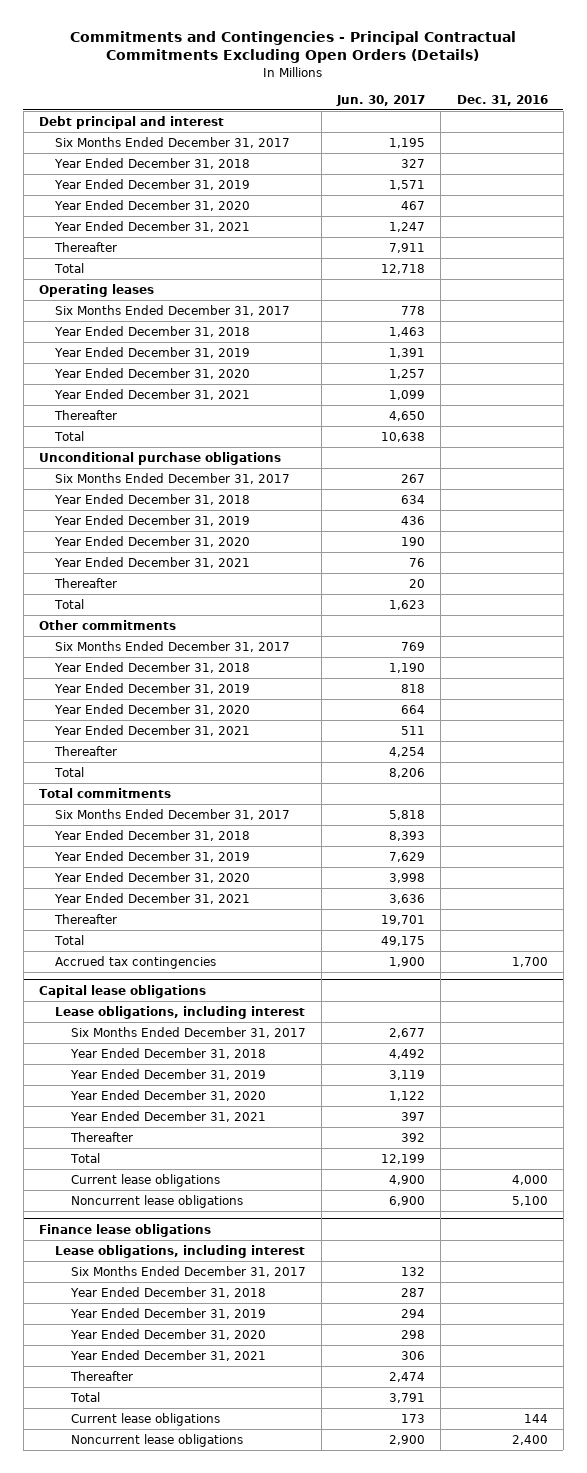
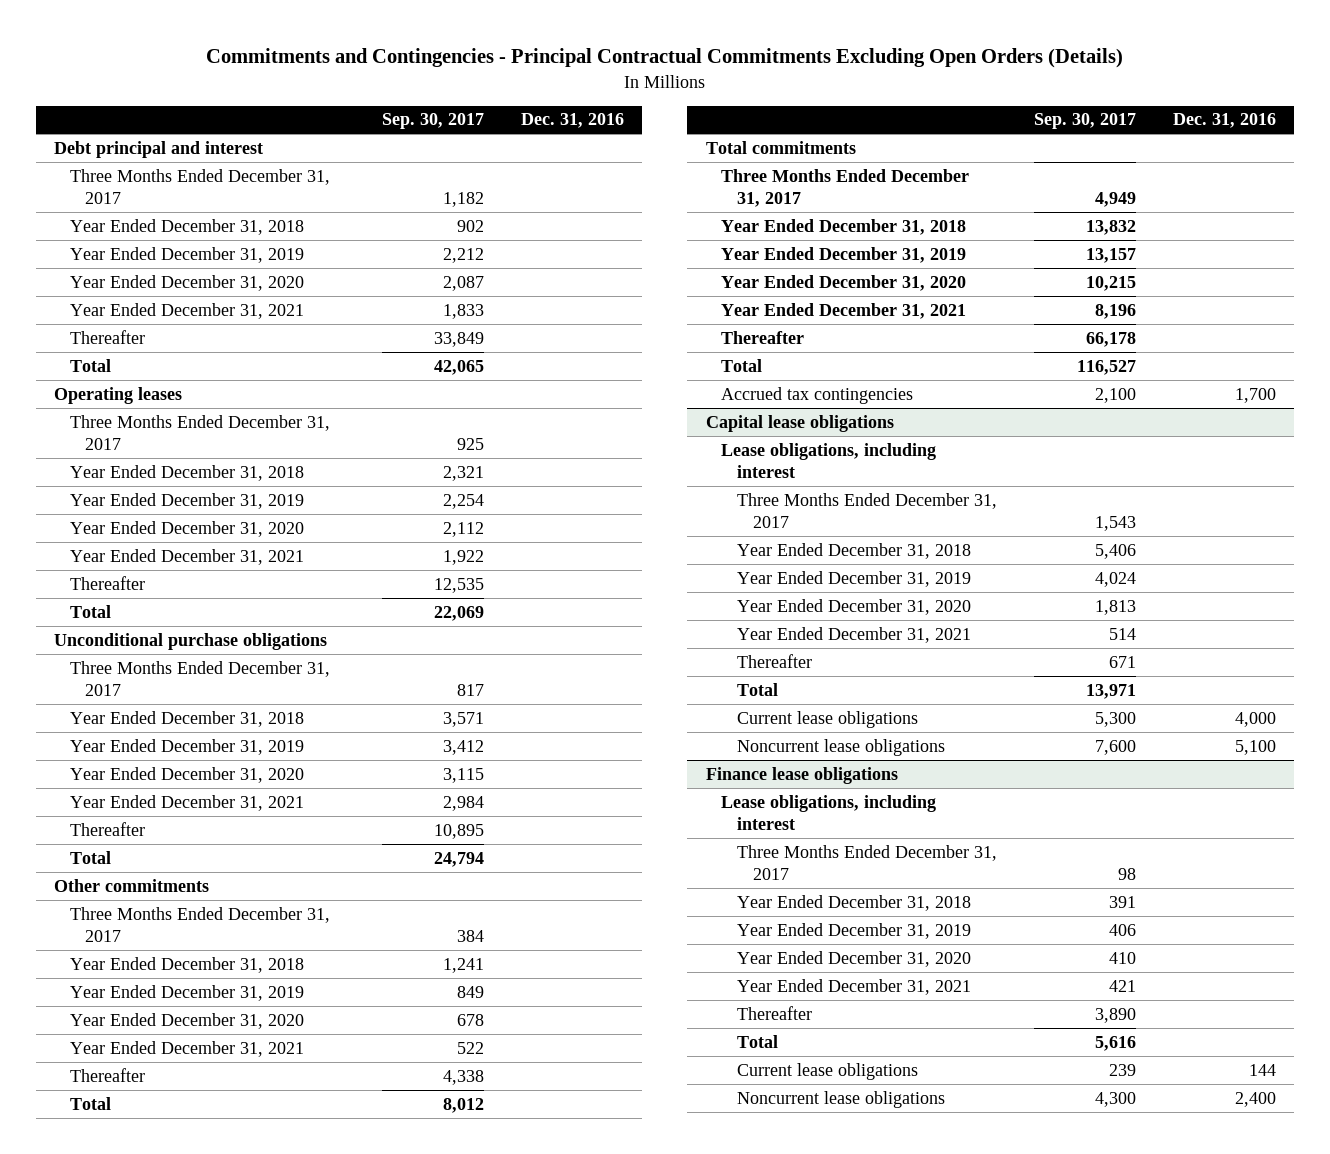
- | Jun. 30, 2017 | Dec. 31, 2016
+ | Sep. 30, 2017 | Dec. 31, 2016
- Six Months Ended December 31, 2017 | 1,195 |
+ Three Months Ended December 31, 2017 | 1,182 |
- Six Months Ended December 31, 2017 | 778 |
+ Three Months Ended December 31, 2017 | 925 |
- Six Months Ended December 31, 2017 | 267 |
+ Three Months Ended December 31, 2017 | 817 |
- Six Months Ended December 31, 2017 | 769 |
+ Three Months Ended December 31, 2017 | 384 |
- Six Months Ended December 31, 2017 | 5,818 |
+ Three Months Ended December 31, 2017 | 4,949 |
@ Capital lease obligations
- Six Months Ended December 31, 2017 | 2,677 |
+ Three Months Ended December 31, 2017 | 1,543 |
@ Finance lease obligations
- Six Months Ended December 31, 2017 | 132 |
+ Three Months Ended December 31, 2017 | 98 |

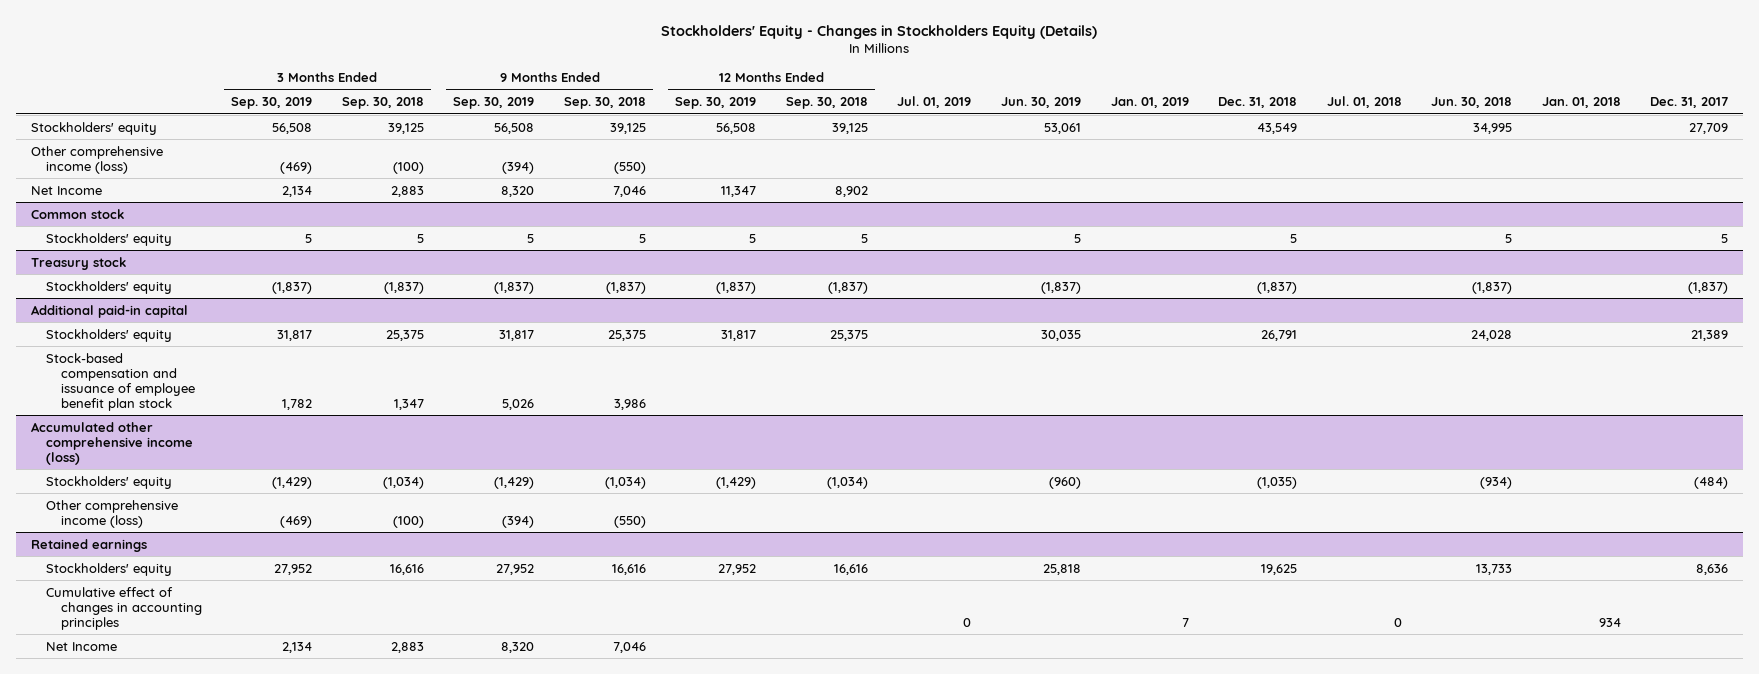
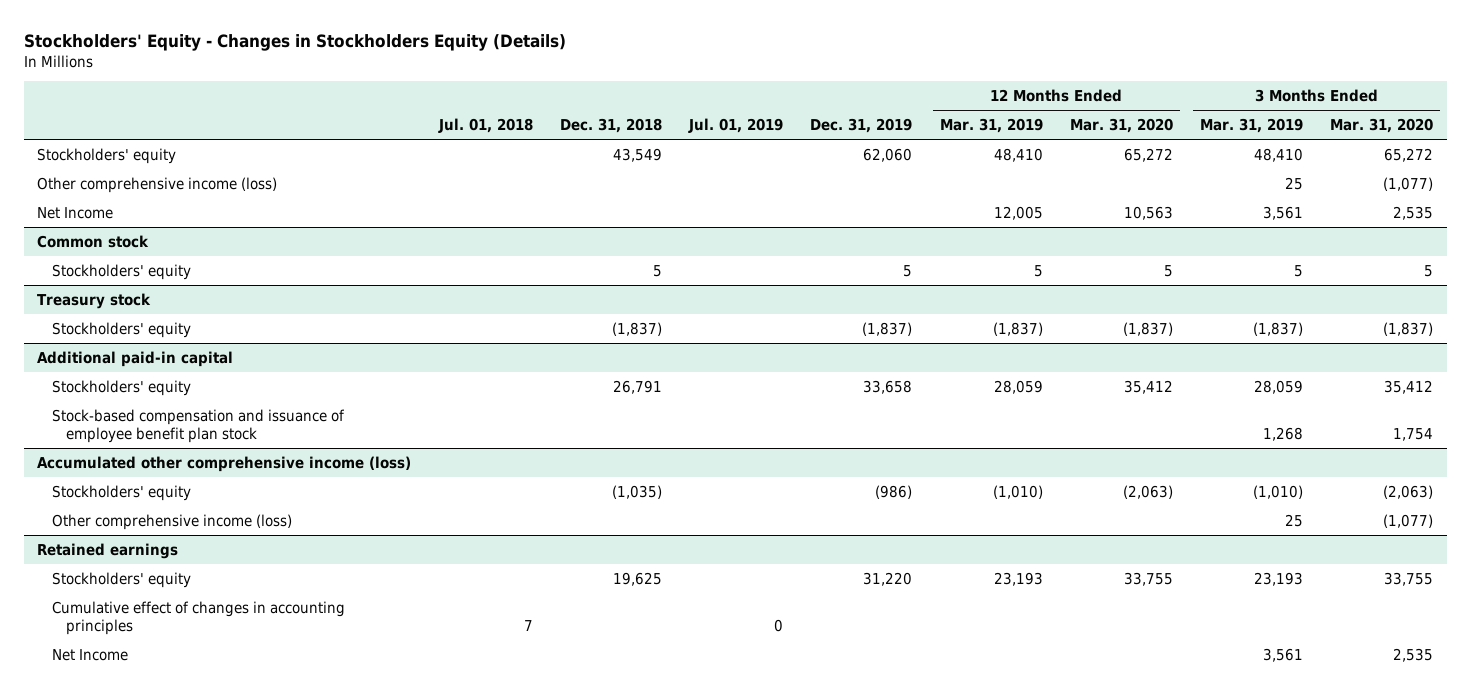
- | 3 Months Ended Sep. 30, 2019 | 3 Months Ended Sep. 30, 2018 | 9 Months Ended Sep. 30, 2019 | 9 Months Ended Sep. 30, 2018 | 12 Months Ended Sep. 30, 2019 | 12 Months Ended Sep. 30, 2018 | Jul. 01, 2019 | Jun. 30, 2019 | Jan. 01, 2019 | Dec. 31, 2018 | Jul. 01, 2018 | Jun. 30, 2018 | Jan. 01, 2018 | Dec. 31, 2017
+ | Jul. 01, 2018 | Dec. 31, 2018 | Jul. 01, 2019 | Dec. 31, 2019 | 12 Months Ended Mar. 31, 2019 | 12 Months Ended Mar. 31, 2020 | 3 Months Ended Mar. 31, 2019 | 3 Months Ended Mar. 31, 2020
@ Retained earnings
- Cumulative effect of changes in accounting principles | | | | | | | 0 | | 7 | | 0 | | 934 |
+ Cumulative effect of changes in accounting principles | 7 | | 0 | | | | |

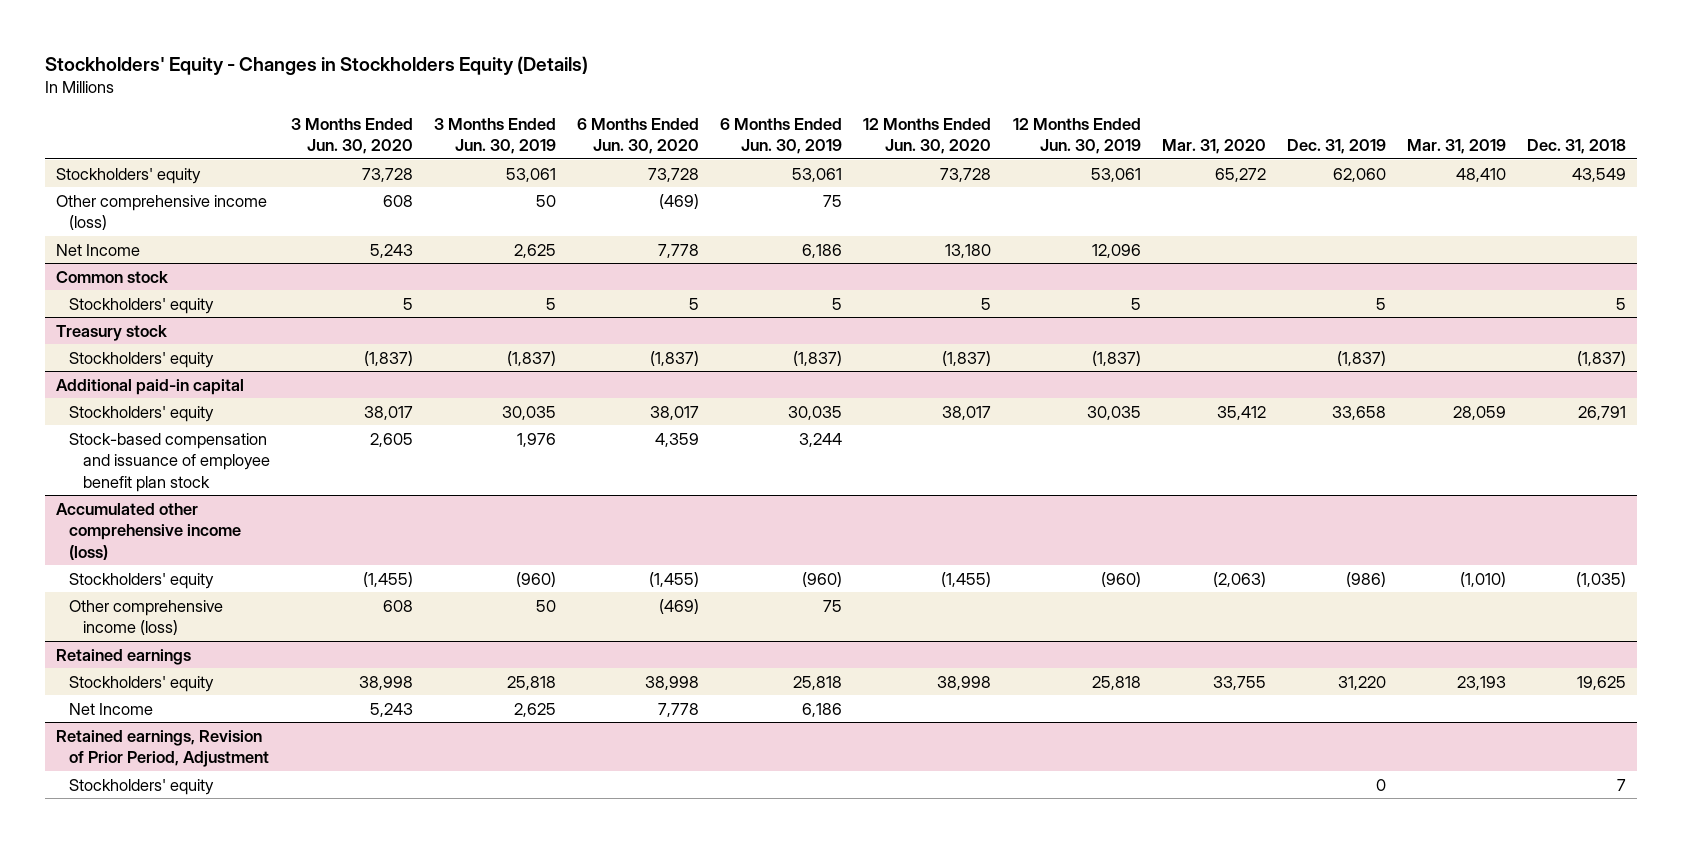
- | Jul. 01, 2018 | Dec. 31, 2018 | Jul. 01, 2019 | Dec. 31, 2019 | 12 Months Ended Mar. 31, 2019 | 12 Months Ended Mar. 31, 2020 | 3 Months Ended Mar. 31, 2019 | 3 Months Ended Mar. 31, 2020
+ | 3 Months Ended Jun. 30, 2020 | 3 Months Ended Jun. 30, 2019 | 6 Months Ended Jun. 30, 2020 | 6 Months Ended Jun. 30, 2019 | 12 Months Ended Jun. 30, 2020 | 12 Months Ended Jun. 30, 2019 | Mar. 31, 2020 | Dec. 31, 2019 | Mar. 31, 2019 | Dec. 31, 2018
@ Retained earnings
- Cumulative effect of changes in accounting principles | 7 | | 0 | | | | |
+ Retained earnings, Revision of Prior Period, Adjustment
+ Stockholders' equity | | | | | | | | 0 | | 7

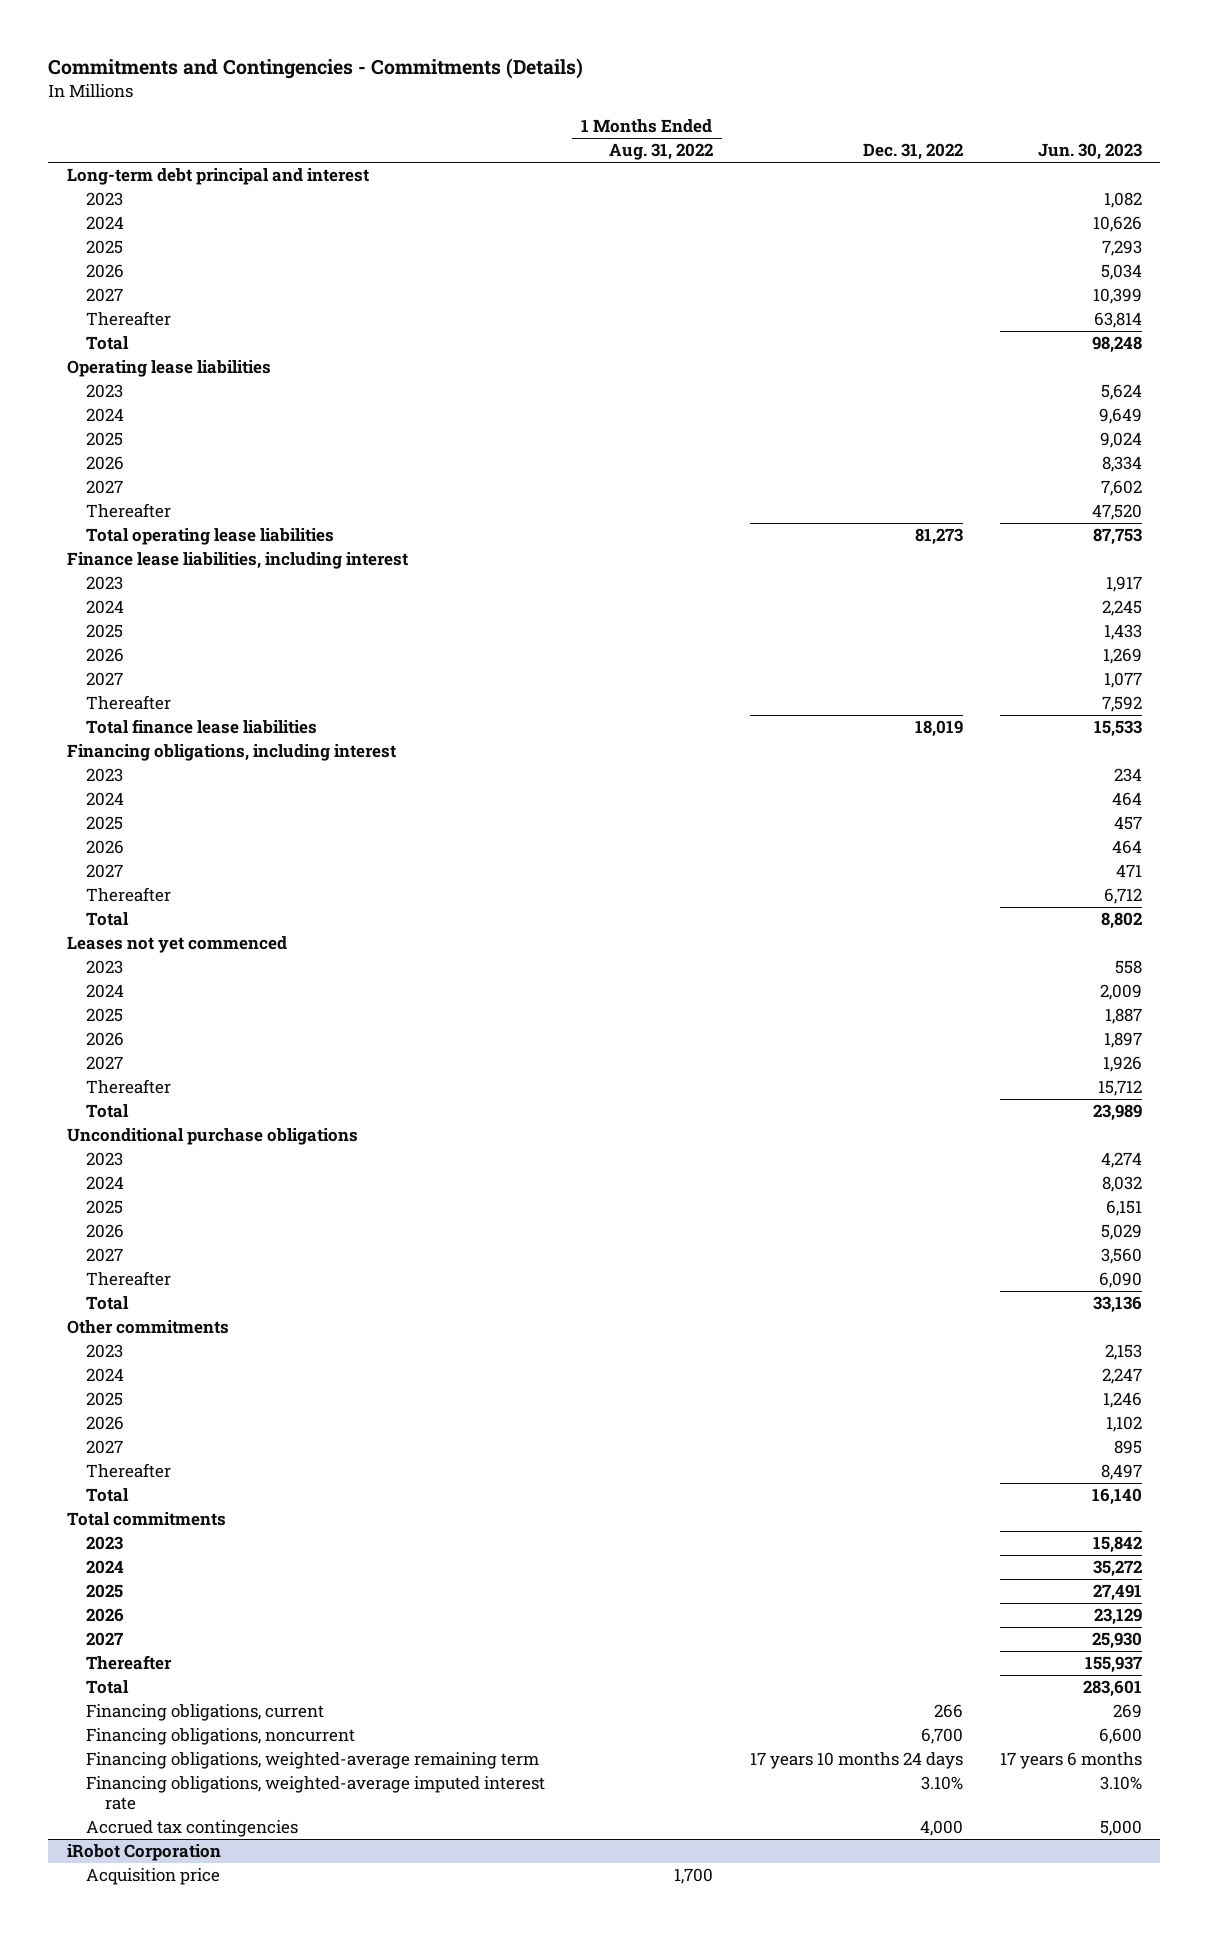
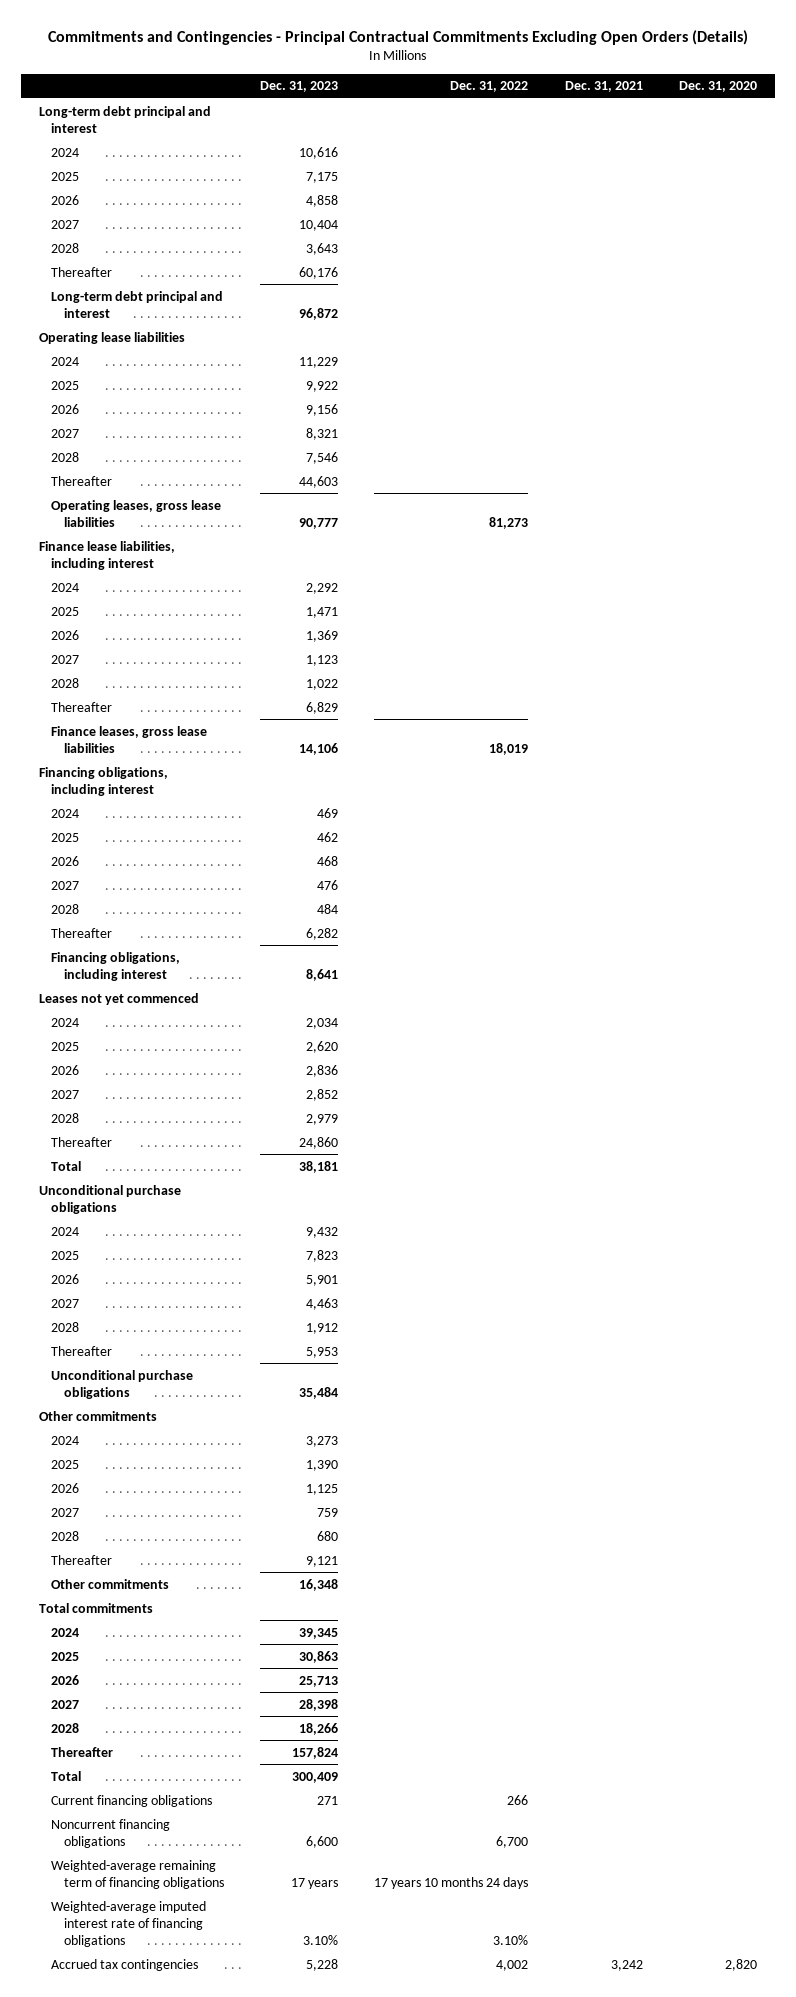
- Commitments and Contingencies - Commitments (Details)
+ Commitments and Contingencies - Principal Contractual Commitments Excluding Open Orders (Details)
- | 1 Months Ended Aug. 31, 2022 | Dec. 31, 2022 | Jun. 30, 2023
+ | Dec. 31, 2023 | Dec. 31, 2022 | Dec. 31, 2021 | Dec. 31, 2020
- 2023 | | | 1,082
+ 2028 | 3,643 | | |
- Total | | | 98,248
+ Long-term debt principal and interest | 96,872 | | |
- 2023 | | | 5,624
+ 2028 | 7,546 | | |
- Total operating lease liabilities | | 81,273 | 87,753
+ Operating leases, gross lease liabilities | 90,777 | 81,273 | |
- 2023 | | | 1,917
+ 2028 | 1,022 | | |
- Total finance lease liabilities | | 18,019 | 15,533
+ Finance leases, gross lease liabilities | 14,106 | 18,019 | |
- 2023 | | | 234
+ 2028 | 484 | | |
- Total | | | 8,802
+ Financing obligations, including interest | 8,641 | | |
- 2023 | | | 558
+ 2028 | 2,979 | | |
- 2023 | | | 4,274
+ 2028 | 1,912 | | |
- Total | | | 33,136
+ Unconditional purchase obligations | 35,484 | | |
- 2023 | | | 2,153
+ 2028 | 680 | | |
- Total | | | 16,140
+ Other commitments | 16,348 | | |
- 2023 | | | 15,842
+ 2028 | 18,266 | | |
- Financing obligations, current | | 266 | 269
- Financing obligations, noncurrent | | 6,700 | 6,600
- Financing obligations, weighted-average remaining term | | 17 years 10 months 24 days | 17 years 6 months
- Financing obligations, weighted-average imputed interest rate | | 3.10% | 3.10%
- Accrued tax contingencies | | 4,000 | 5,000
- iRobot Corporation
- Acquisition price | 1,700 | |
+ Current financing obligations | 271 | 266 | |
+ Noncurrent financing obligations | 6,600 | 6,700 | |
+ Weighted-average remaining term of financing obligations | 17 years | 17 years 10 months 24 days | |
+ Weighted-average imputed interest rate of financing obligations | 3.10% | 3.10% | |
+ Accrued tax contingencies | 5,228 | 4,002 | 3,242 | 2,820

